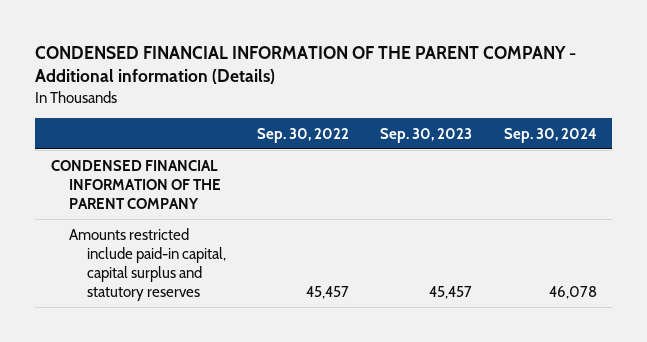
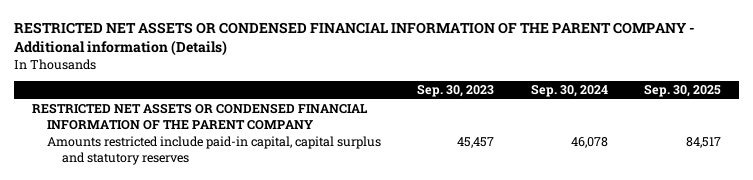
- CONDENSED FINANCIAL INFORMATION OF THE PARENT COMPANY - Additional information (Details)
+ RESTRICTED NET ASSETS OR CONDENSED FINANCIAL INFORMATION OF THE PARENT COMPANY - Additional information (Details)
- | Sep. 30, 2022 | Sep. 30, 2023 | Sep. 30, 2024
+ | Sep. 30, 2023 | Sep. 30, 2024 | Sep. 30, 2025
- CONDENSED FINANCIAL INFORMATION OF THE PARENT COMPANY
+ RESTRICTED NET ASSETS OR CONDENSED FINANCIAL INFORMATION OF THE PARENT COMPANY

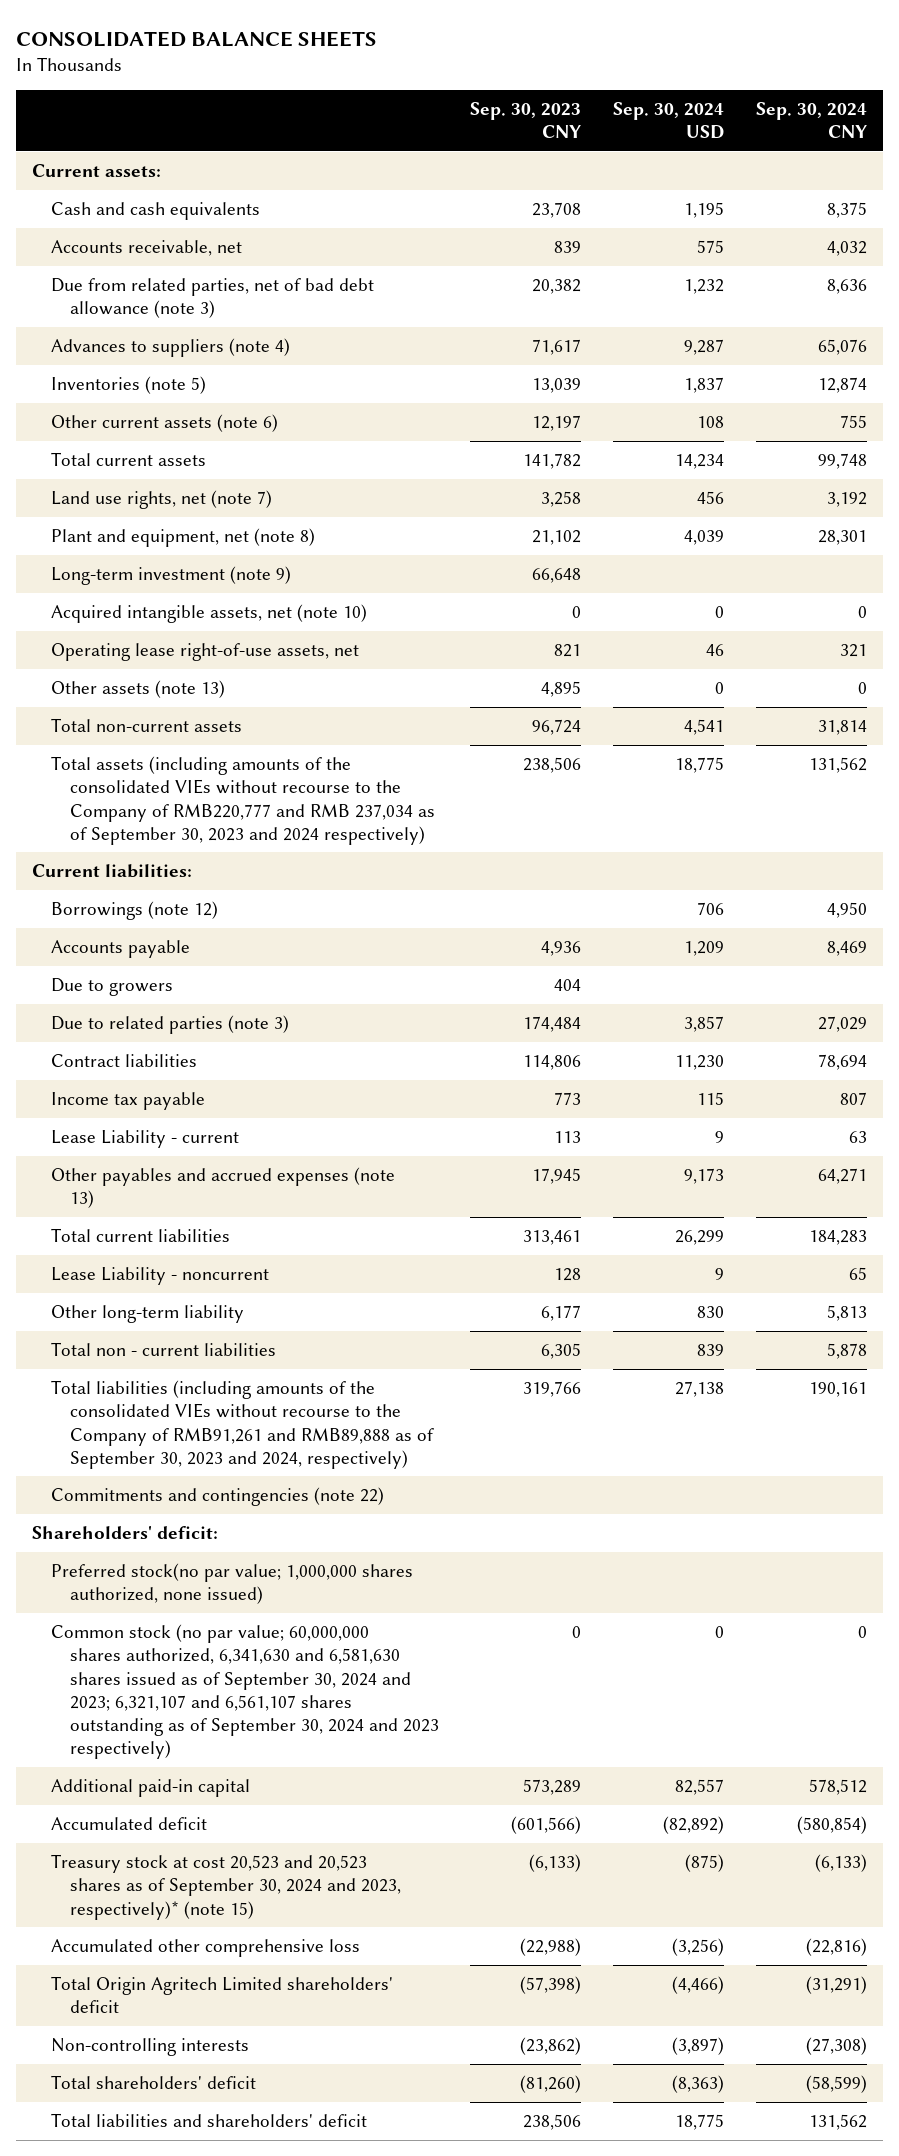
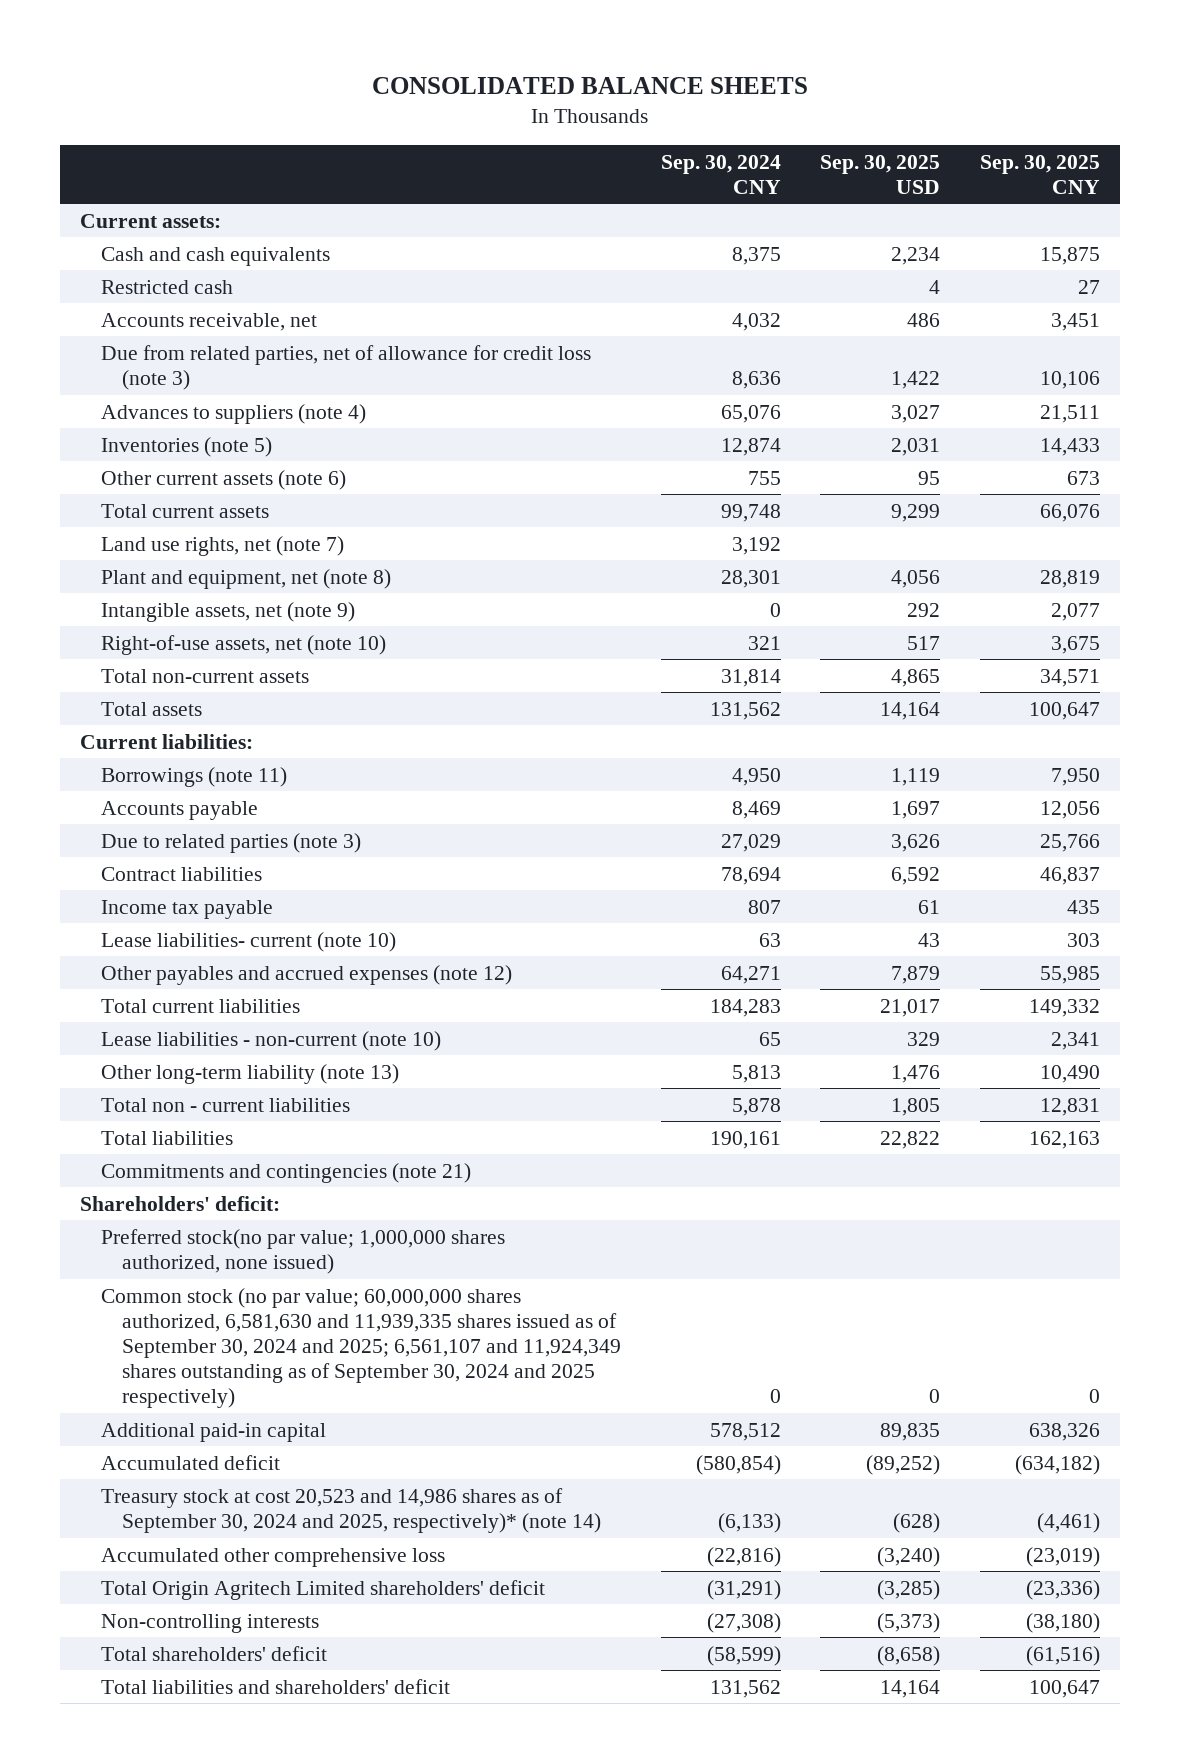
- | Sep. 30, 2023 CNY | Sep. 30, 2024 USD | Sep. 30, 2024 CNY
+ | Sep. 30, 2024 CNY | Sep. 30, 2025 USD | Sep. 30, 2025 CNY
+ Restricted cash | | 4 | 27
- Due from related parties, net of bad debt allowance (note 3) | 20,382 | 1,232 | 8,636
+ Due from related parties, net of allowance for credit loss (note 3) | 8,636 | 1,422 | 10,106
- Long-term investment (note 9) | 66,648 | |
- Acquired intangible assets, net (note 10) | 0 | 0 | 0
- Operating lease right-of-use assets, net | 821 | 46 | 321
- Other assets (note 13) | 4,895 | 0 | 0
+ Intangible assets, net (note 9) | 0 | 292 | 2,077
+ Right-of-use assets, net (note 10) | 321 | 517 | 3,675
- Total assets (including amounts of the consolidated VIEs without recourse to the Company of RMB220,777 and RMB 237,034 as of September 30, 2023 and 2024 respectively) | 238,506 | 18,775 | 131,562
+ Total assets | 131,562 | 14,164 | 100,647
- Borrowings (note 12) | | 706 | 4,950
+ Borrowings (note 11) | 4,950 | 1,119 | 7,950
- Due to growers | 404 | |
- Lease Liability - current | 113 | 9 | 63
- Other payables and accrued expenses (note 13) | 17,945 | 9,173 | 64,271
+ Lease liabilities- current (note 10) | 63 | 43 | 303
+ Other payables and accrued expenses (note 12) | 64,271 | 7,879 | 55,985
- Lease Liability - noncurrent | 128 | 9 | 65
- Other long-term liability | 6,177 | 830 | 5,813
+ Lease liabilities - non-current (note 10) | 65 | 329 | 2,341
+ Other long-term liability (note 13) | 5,813 | 1,476 | 10,490
- Total liabilities (including amounts of the consolidated VIEs without recourse to the Company of RMB91,261 and RMB89,888 as of September 30, 2023 and 2024, respectively) | 319,766 | 27,138 | 190,161
- Commitments and contingencies (note 22)
+ Total liabilities | 190,161 | 22,822 | 162,163
+ Commitments and contingencies (note 21)
- Common stock (no par value; 60,000,000 shares authorized, 6,341,630 and 6,581,630 shares issued as of September 30, 2024 and 2023; 6,321,107 and 6,561,107 shares outstanding as of September 30, 2024 and 2023 respectively) | 0 | 0 | 0
+ Common stock (no par value; 60,000,000 shares authorized, 6,581,630 and 11,939,335 shares issued as of September 30, 2024 and 2025; 6,561,107 and 11,924,349 shares outstanding as of September 30, 2024 and 2025 respectively) | 0 | 0 | 0
- Treasury stock at cost 20,523 and 20,523 shares as of September 30, 2024 and 2023, respectively)* (note 15) | (6,133) | (875) | (6,133)
+ Treasury stock at cost 20,523 and 14,986 shares as of September 30, 2024 and 2025, respectively)* (note 14) | (6,133) | (628) | (4,461)

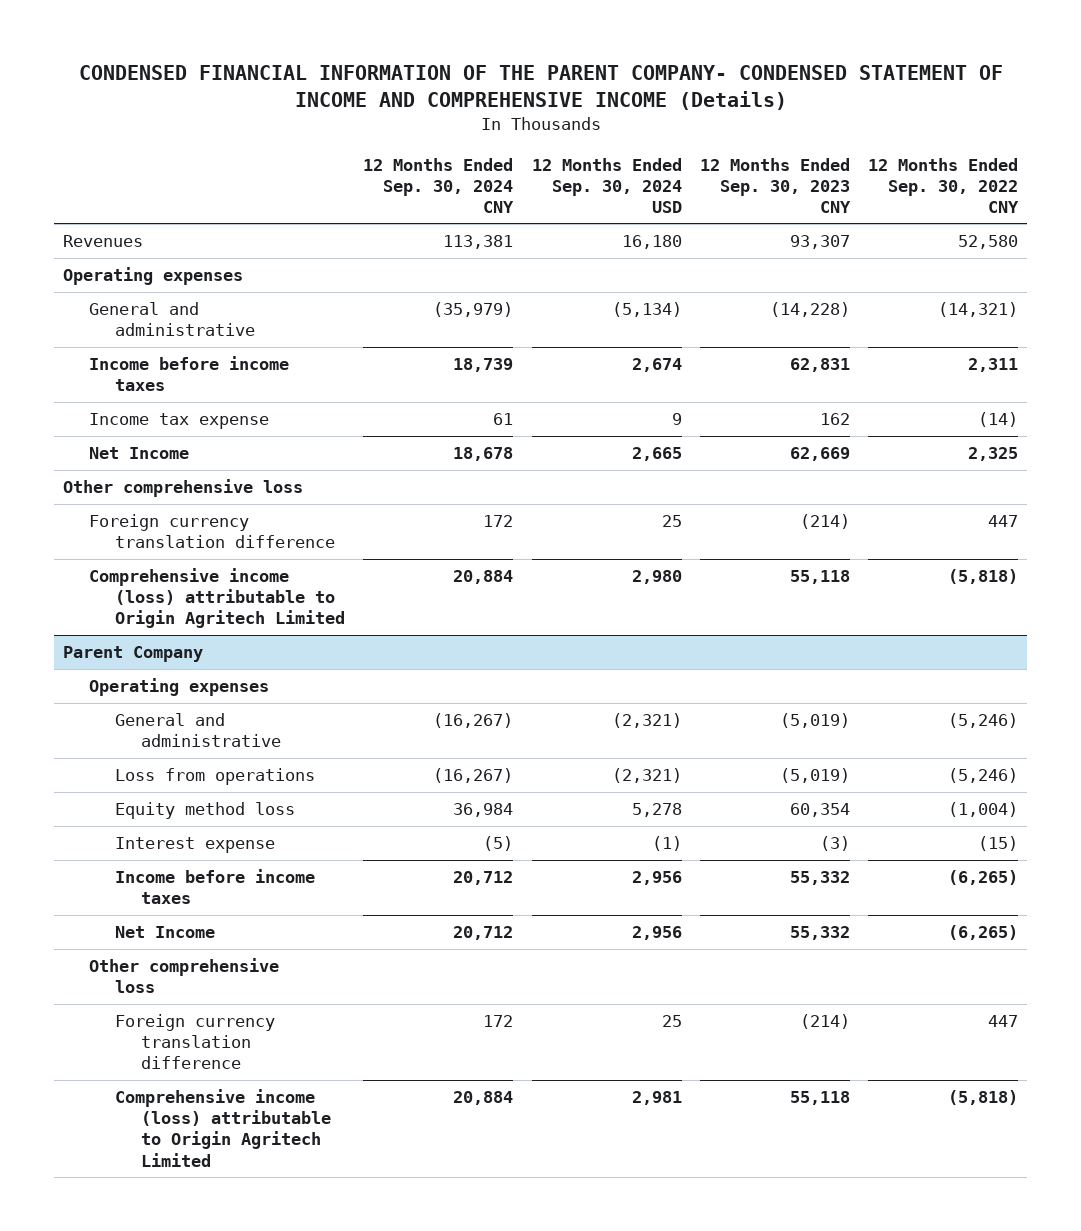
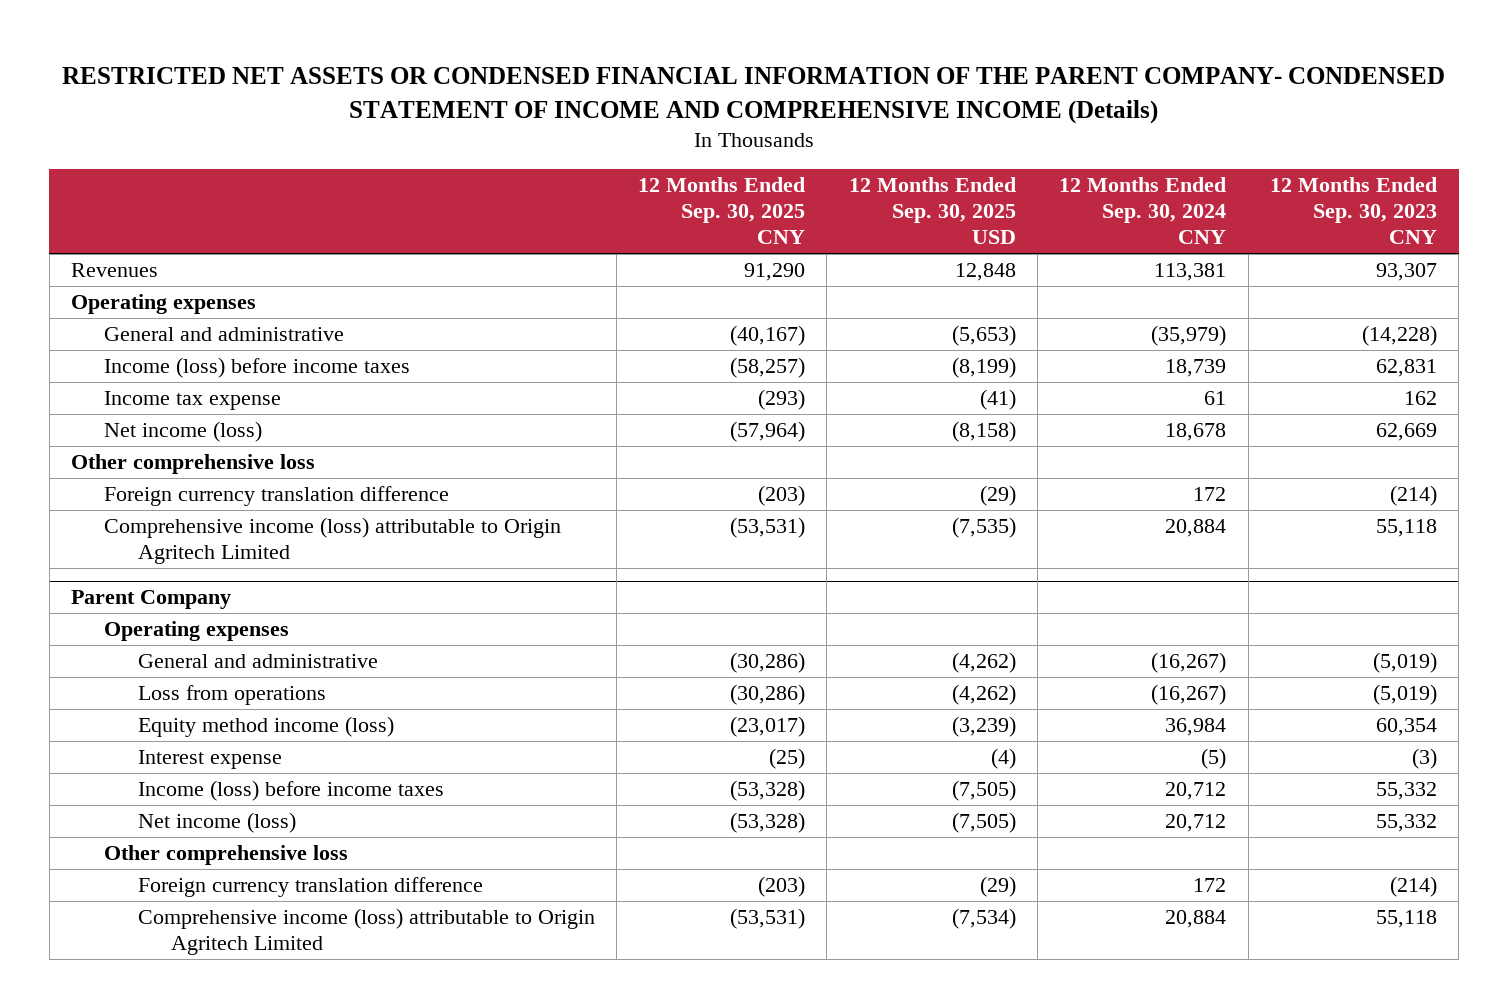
- CONDENSED FINANCIAL INFORMATION OF THE PARENT COMPANY- CONDENSED STATEMENT OF INCOME AND COMPREHENSIVE INCOME (Details)
+ RESTRICTED NET ASSETS OR CONDENSED FINANCIAL INFORMATION OF THE PARENT COMPANY- CONDENSED STATEMENT OF INCOME AND COMPREHENSIVE INCOME (Details)
- | 12 Months Ended Sep. 30, 2024 CNY | 12 Months Ended Sep. 30, 2024 USD | 12 Months Ended Sep. 30, 2023 CNY | 12 Months Ended Sep. 30, 2022 CNY
+ | 12 Months Ended Sep. 30, 2025 CNY | 12 Months Ended Sep. 30, 2025 USD | 12 Months Ended Sep. 30, 2024 CNY | 12 Months Ended Sep. 30, 2023 CNY
- Income before income taxes | 18,739 | 2,674 | 62,831 | 2,311
+ Income (loss) before income taxes | (58,257) | (8,199) | 18,739 | 62,831
- Net Income | 18,678 | 2,665 | 62,669 | 2,325
+ Net income (loss) | (57,964) | (8,158) | 18,678 | 62,669
@ Parent Company
- Equity method loss | 36,984 | 5,278 | 60,354 | (1,004)
+ Equity method income (loss) | (23,017) | (3,239) | 36,984 | 60,354
- Income before income taxes | 20,712 | 2,956 | 55,332 | (6,265)
- Net Income | 20,712 | 2,956 | 55,332 | (6,265)
+ Income (loss) before income taxes | (53,328) | (7,505) | 20,712 | 55,332
+ Net income (loss) | (53,328) | (7,505) | 20,712 | 55,332

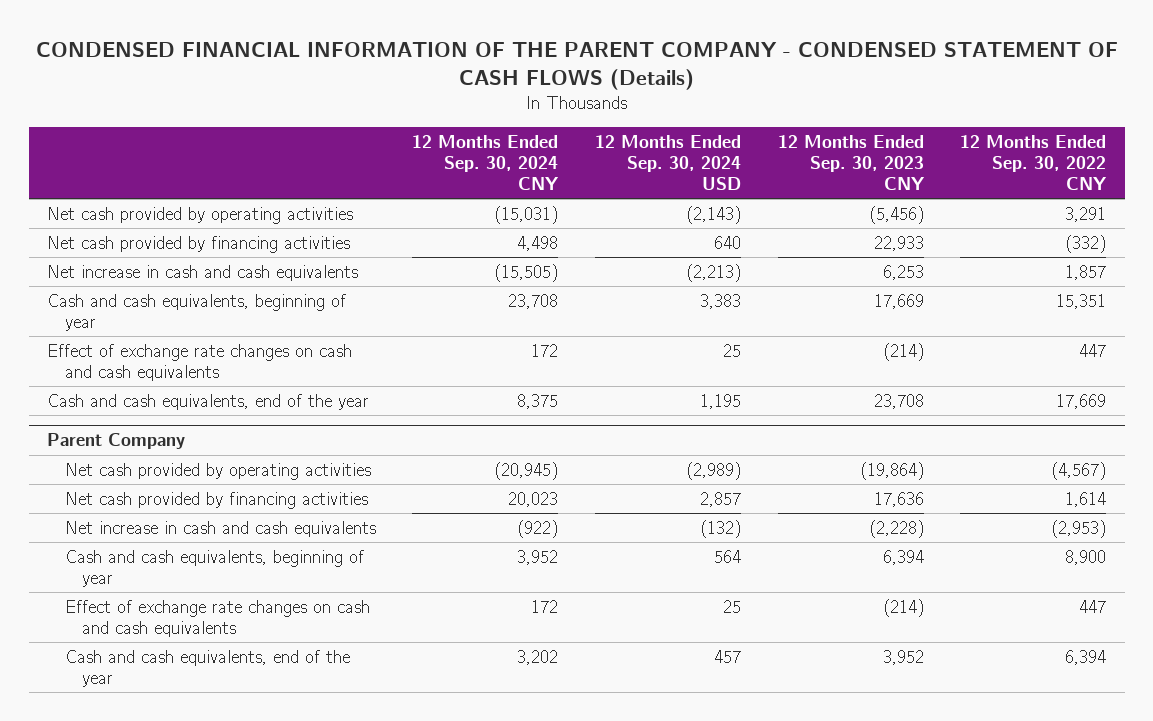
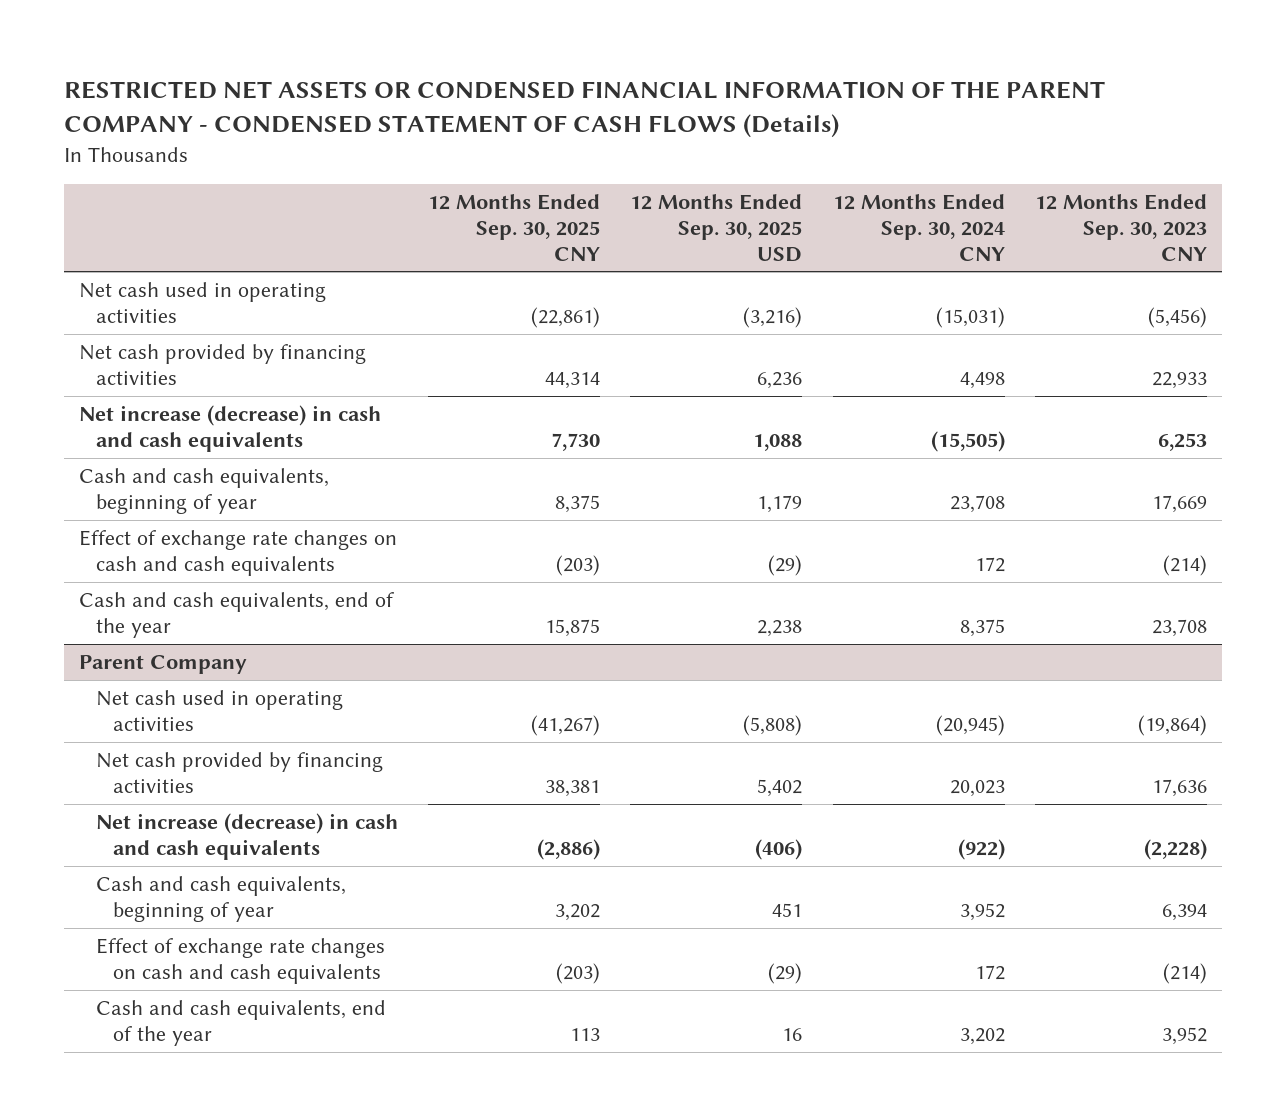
- CONDENSED FINANCIAL INFORMATION OF THE PARENT COMPANY - CONDENSED STATEMENT OF CASH FLOWS (Details)
+ RESTRICTED NET ASSETS OR CONDENSED FINANCIAL INFORMATION OF THE PARENT COMPANY - CONDENSED STATEMENT OF CASH FLOWS (Details)
- | 12 Months Ended Sep. 30, 2024 CNY | 12 Months Ended Sep. 30, 2024 USD | 12 Months Ended Sep. 30, 2023 CNY | 12 Months Ended Sep. 30, 2022 CNY
+ | 12 Months Ended Sep. 30, 2025 CNY | 12 Months Ended Sep. 30, 2025 USD | 12 Months Ended Sep. 30, 2024 CNY | 12 Months Ended Sep. 30, 2023 CNY
- Net cash provided by operating activities | (15,031) | (2,143) | (5,456) | 3,291
+ Net cash used in operating activities | (22,861) | (3,216) | (15,031) | (5,456)
- Net increase in cash and cash equivalents | (15,505) | (2,213) | 6,253 | 1,857
+ Net increase (decrease) in cash and cash equivalents | 7,730 | 1,088 | (15,505) | 6,253
@ Parent Company
- Net cash provided by operating activities | (20,945) | (2,989) | (19,864) | (4,567)
+ Net cash used in operating activities | (41,267) | (5,808) | (20,945) | (19,864)
- Net increase in cash and cash equivalents | (922) | (132) | (2,228) | (2,953)
+ Net increase (decrease) in cash and cash equivalents | (2,886) | (406) | (922) | (2,228)

